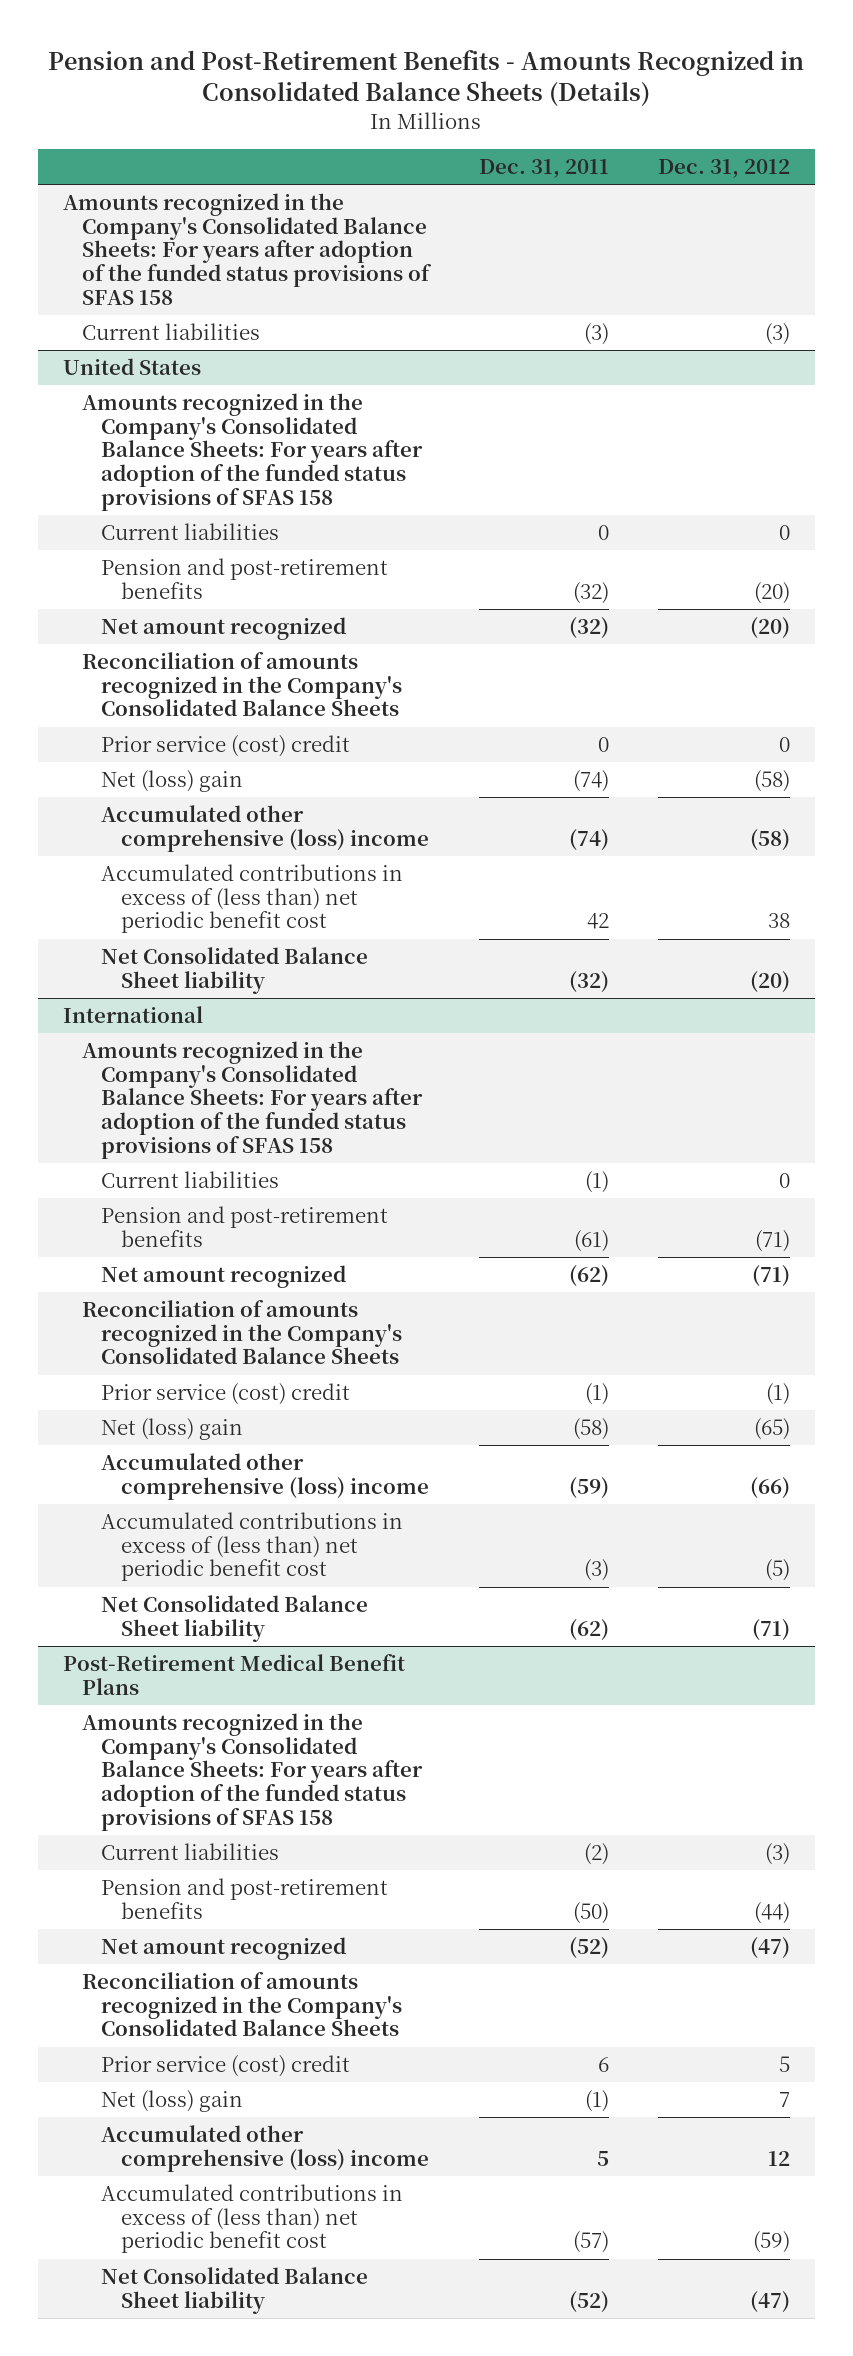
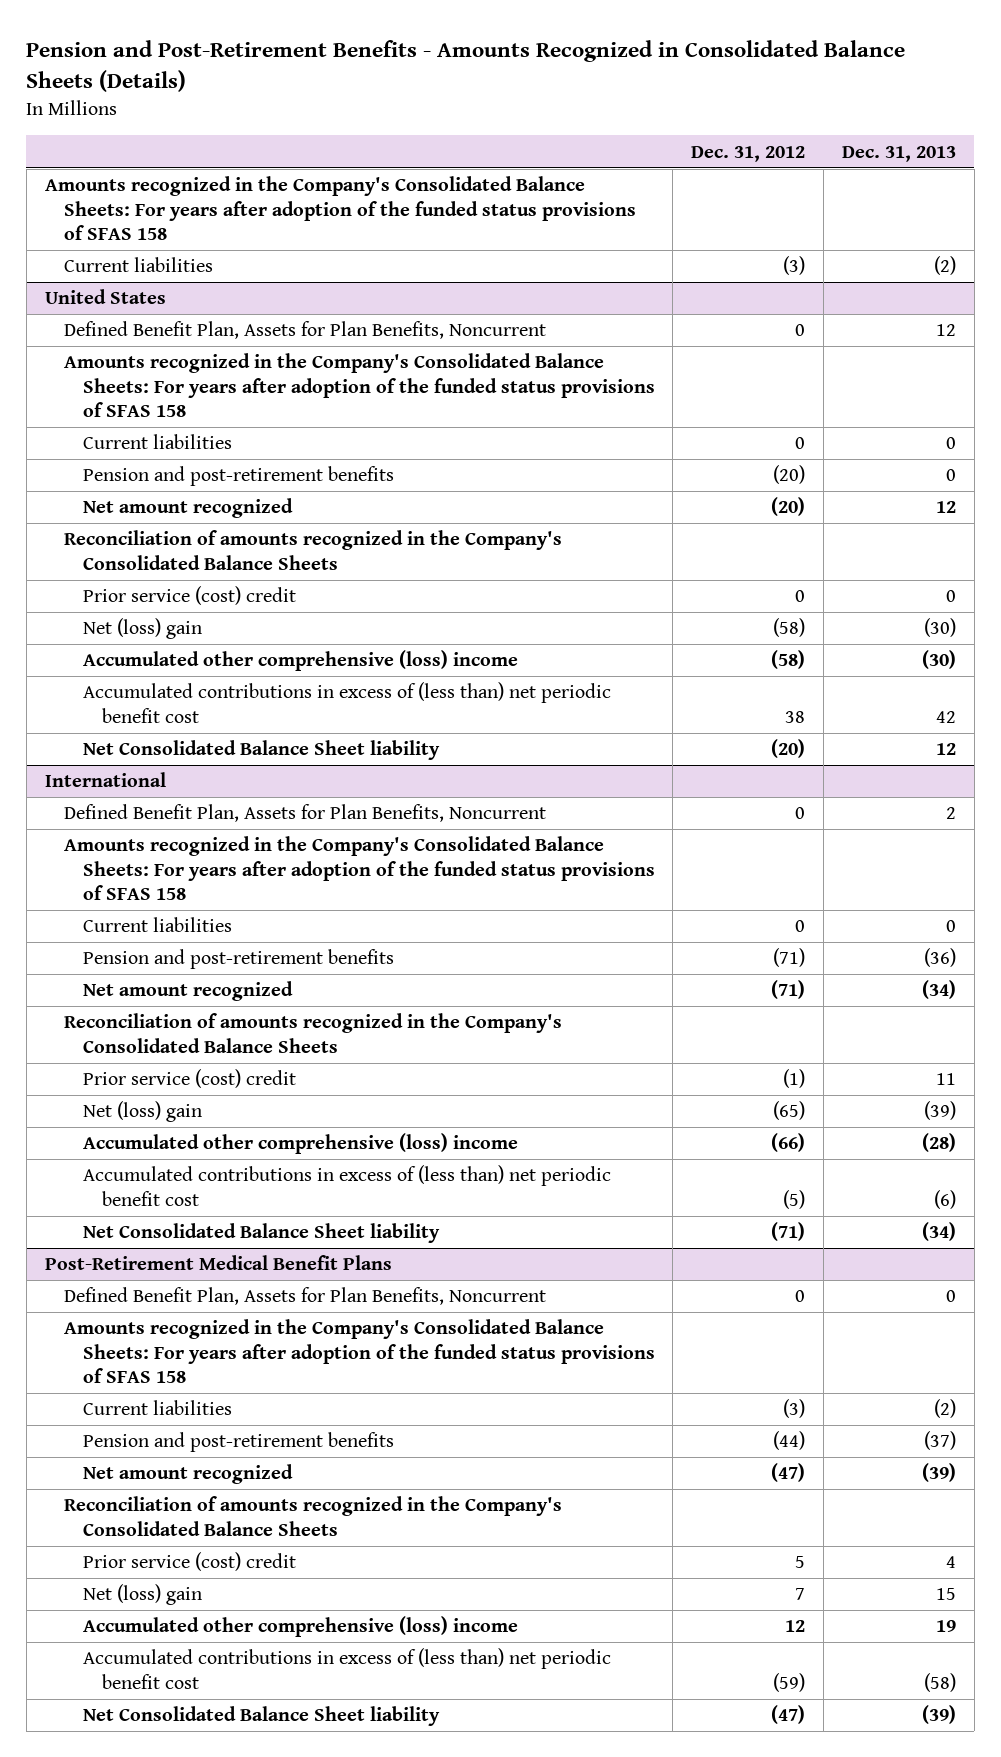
- | Dec. 31, 2011 | Dec. 31, 2012
+ | Dec. 31, 2012 | Dec. 31, 2013
@ United States
+ Defined Benefit Plan, Assets for Plan Benefits, Noncurrent | 0 | 12
@ International
+ Defined Benefit Plan, Assets for Plan Benefits, Noncurrent | 0 | 2
@ Post-Retirement Medical Benefit Plans
+ Defined Benefit Plan, Assets for Plan Benefits, Noncurrent | 0 | 0

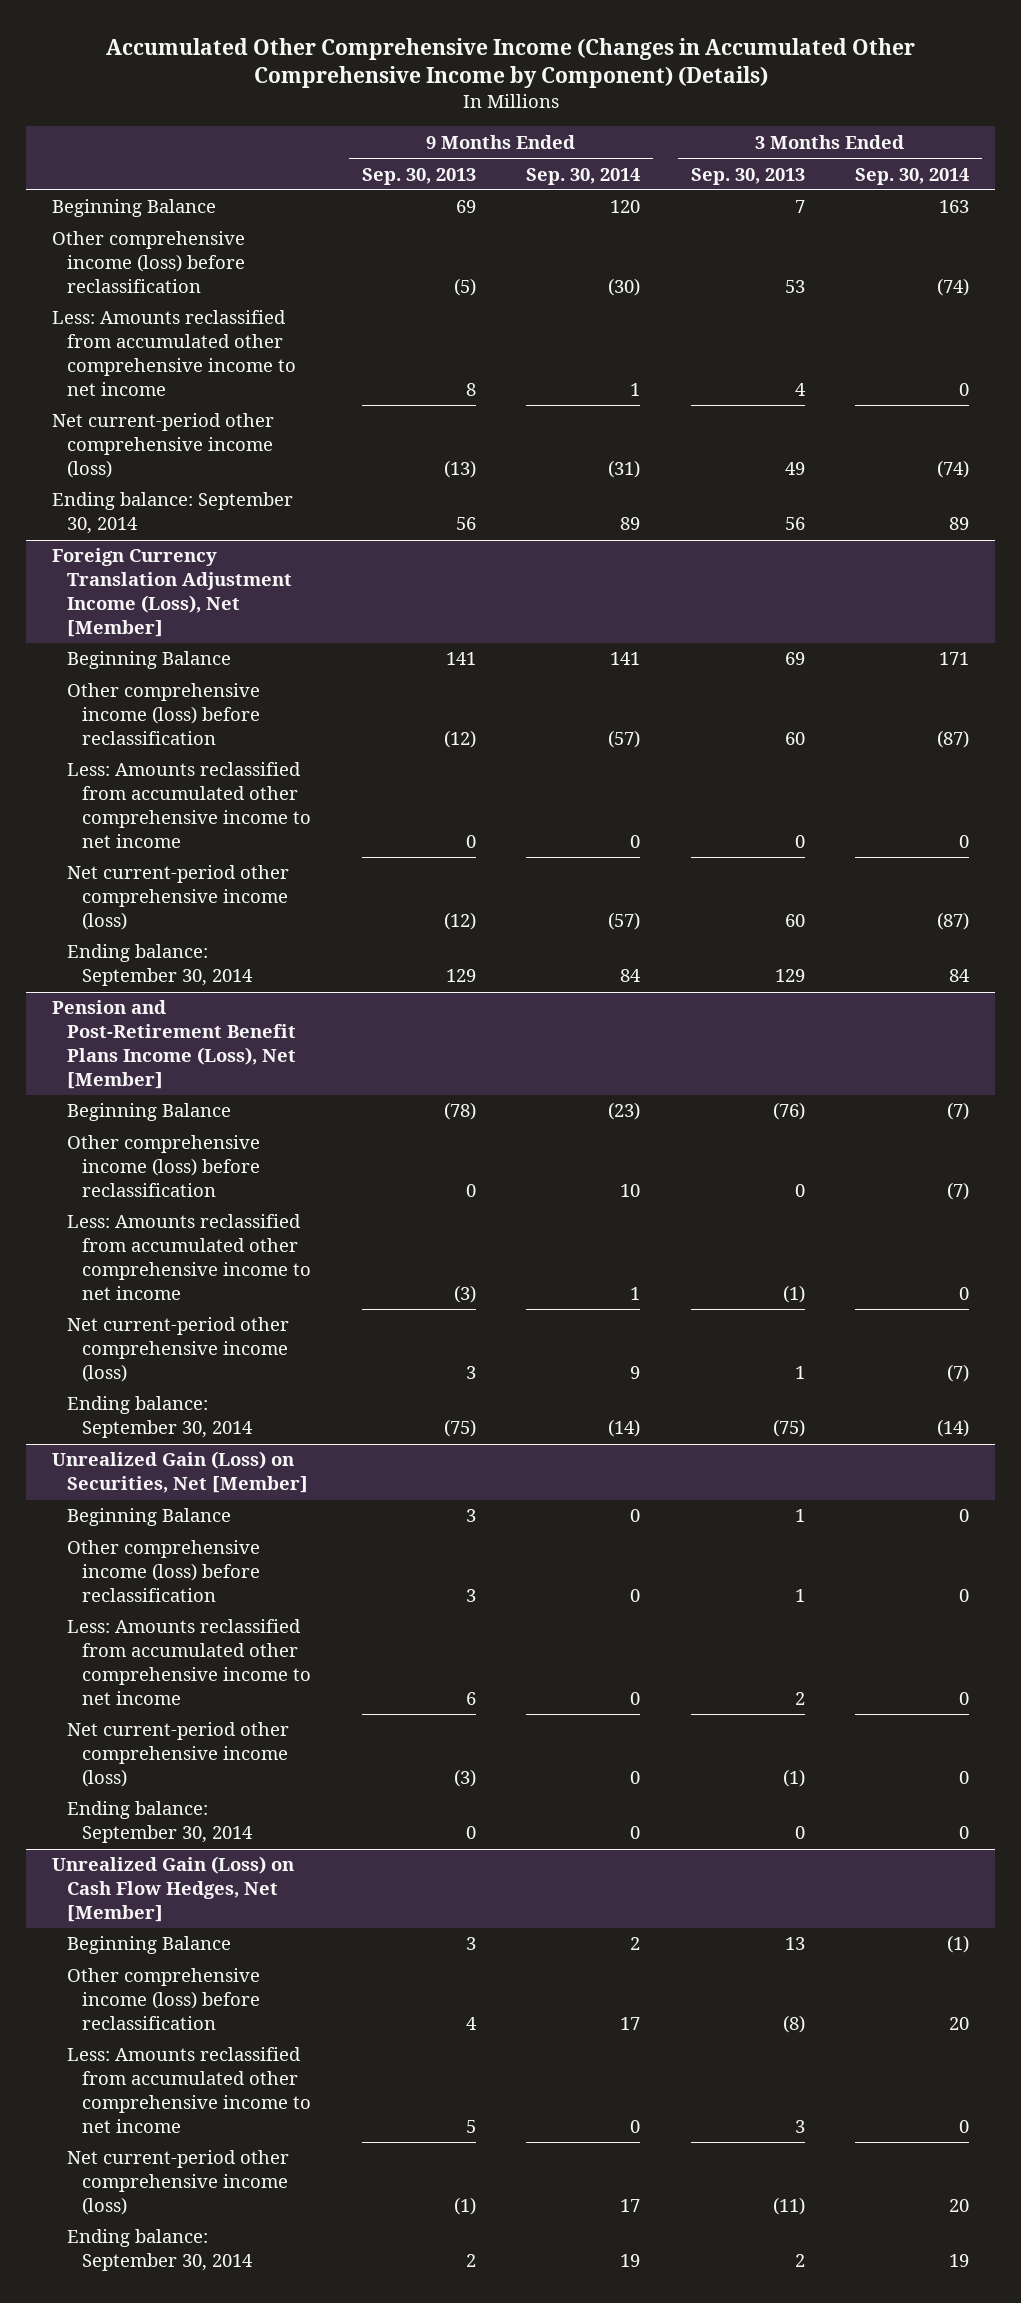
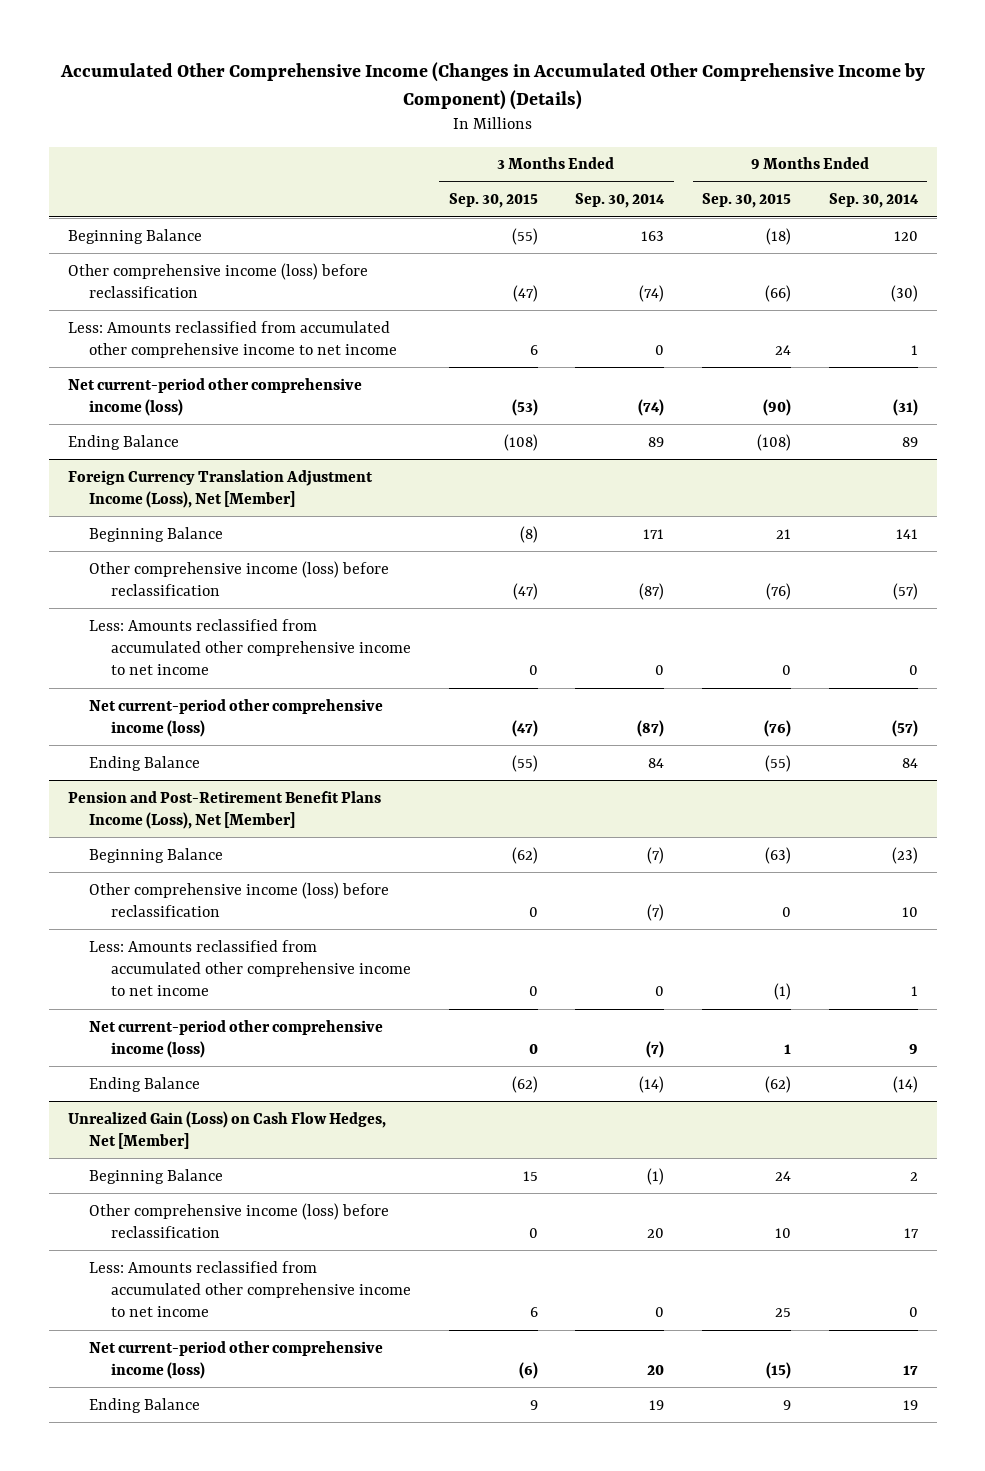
- | 9 Months Ended Sep. 30, 2013 | 9 Months Ended Sep. 30, 2014 | 3 Months Ended Sep. 30, 2013 | 3 Months Ended Sep. 30, 2014
+ | 3 Months Ended Sep. 30, 2015 | 3 Months Ended Sep. 30, 2014 | 9 Months Ended Sep. 30, 2015 | 9 Months Ended Sep. 30, 2014
- Ending balance: September 30, 2014 | 56 | 89 | 56 | 89
+ Ending Balance | (108) | 89 | (108) | 89
@ Foreign Currency Translation Adjustment Income (Loss), Net [Member]
- Ending balance: September 30, 2014 | 129 | 84 | 129 | 84
+ Ending Balance | (55) | 84 | (55) | 84
@ Pension and Post-Retirement Benefit Plans Income (Loss), Net [Member]
- Ending balance: September 30, 2014 | (75) | (14) | (75) | (14)
- Unrealized Gain (Loss) on Securities, Net [Member]
- Beginning Balance | 3 | 0 | 1 | 0
- Other comprehensive income (loss) before reclassification | 3 | 0 | 1 | 0
- Less: Amounts reclassified from accumulated other comprehensive income to net income | 6 | 0 | 2 | 0
- Net current-period other comprehensive income (loss) | (3) | 0 | (1) | 0
- Ending balance: September 30, 2014 | 0 | 0 | 0 | 0
@ Pension and Post-Retirement Benefit Plans Income (Loss), Net [Member]
+ Ending Balance | (62) | (14) | (62) | (14)
@ Unrealized Gain (Loss) on Cash Flow Hedges, Net [Member]
- Ending balance: September 30, 2014 | 2 | 19 | 2 | 19
+ Ending Balance | 9 | 19 | 9 | 19

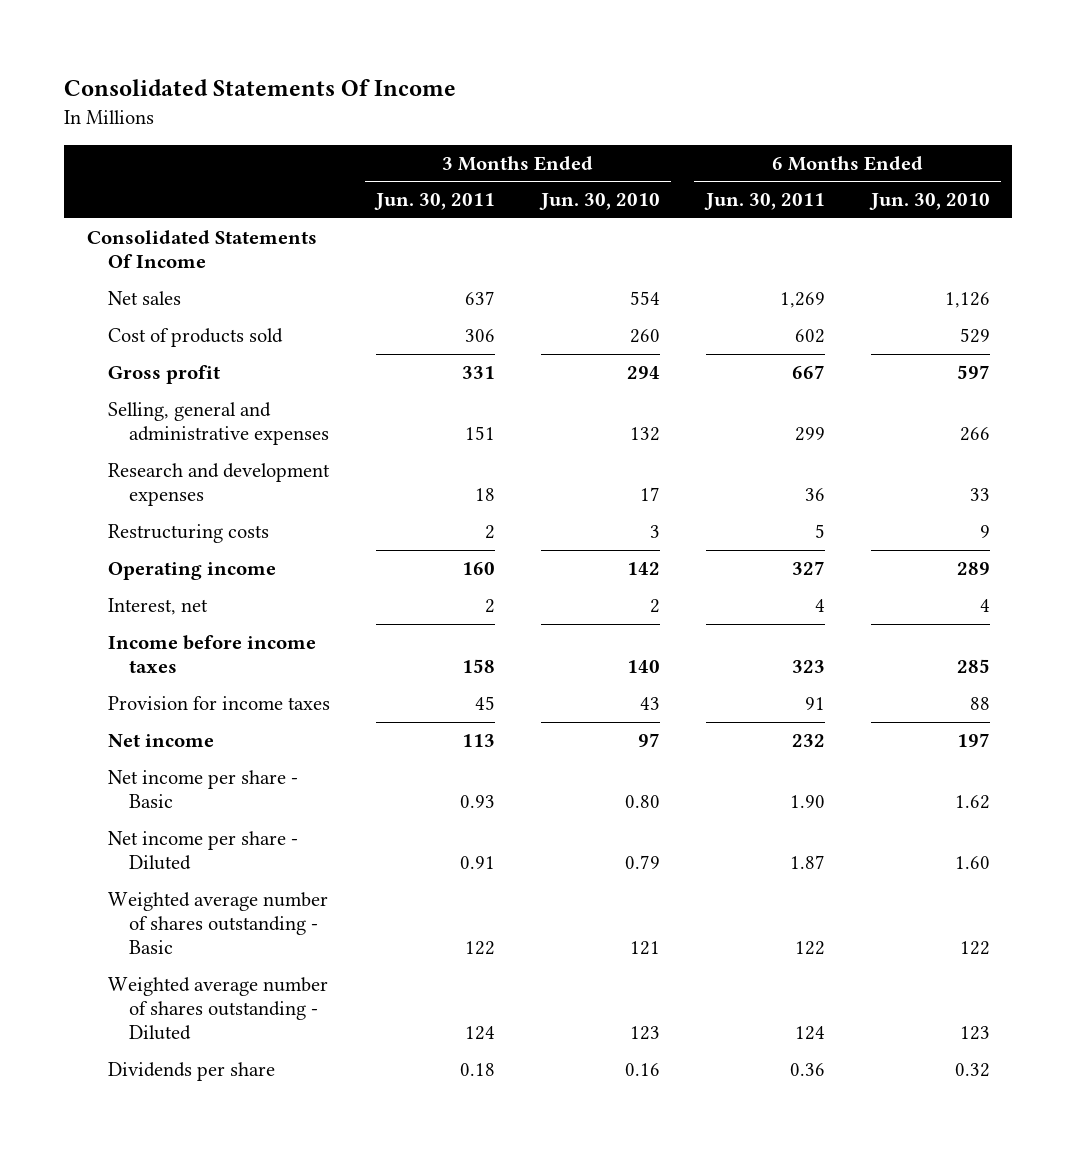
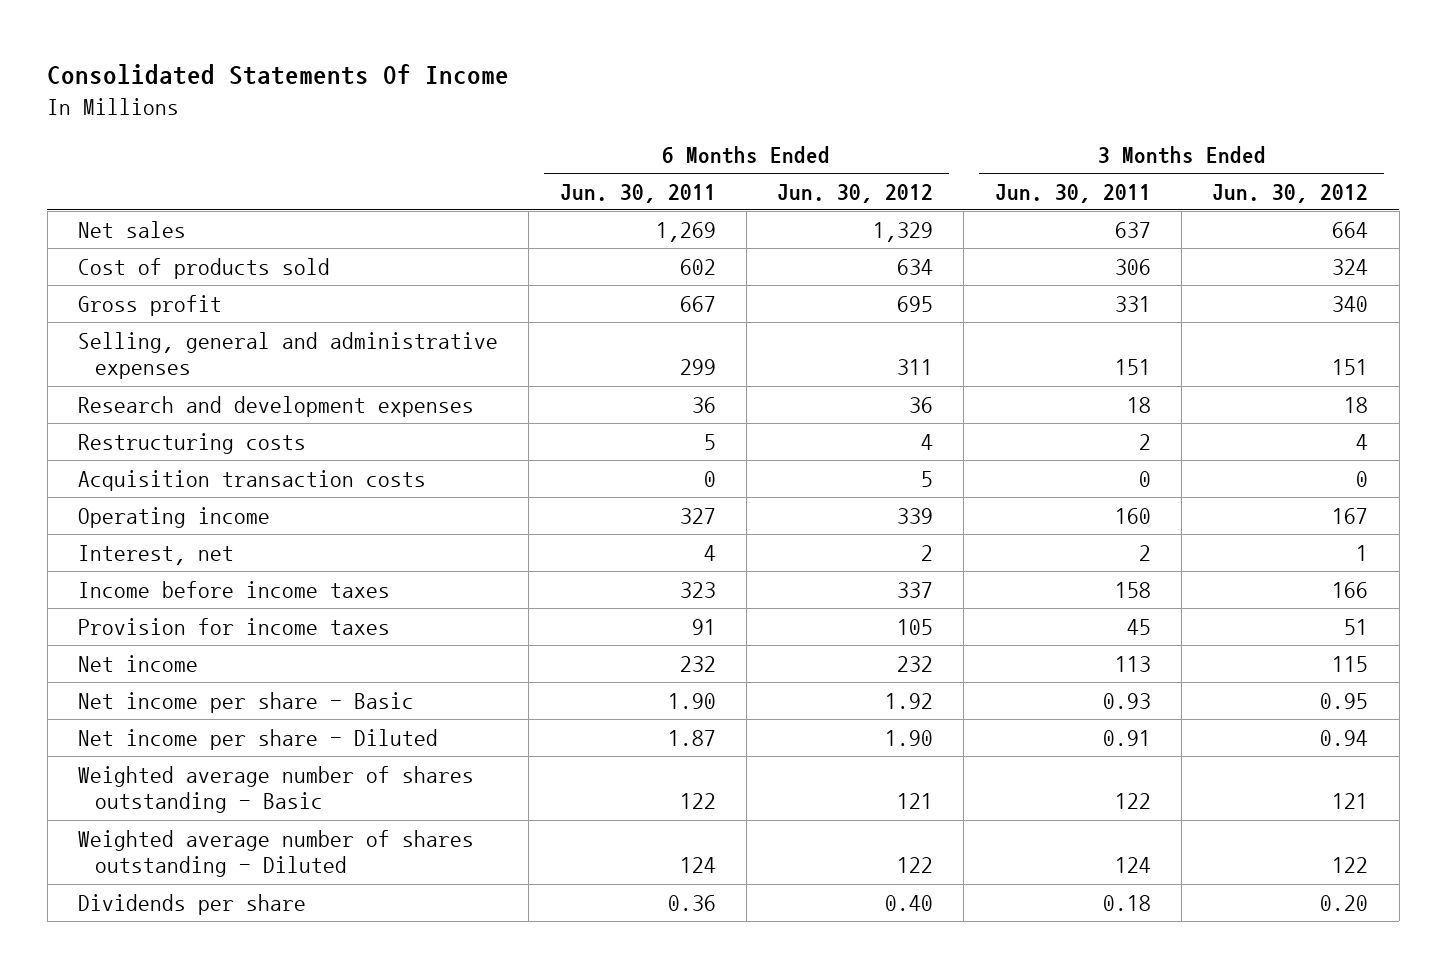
- | 3 Months Ended Jun. 30, 2011 | 3 Months Ended Jun. 30, 2010 | 6 Months Ended Jun. 30, 2011 | 6 Months Ended Jun. 30, 2010
+ | 6 Months Ended Jun. 30, 2011 | 6 Months Ended Jun. 30, 2012 | 3 Months Ended Jun. 30, 2011 | 3 Months Ended Jun. 30, 2012
- Consolidated Statements Of Income
+ Acquisition transaction costs | 0 | 5 | 0 | 0

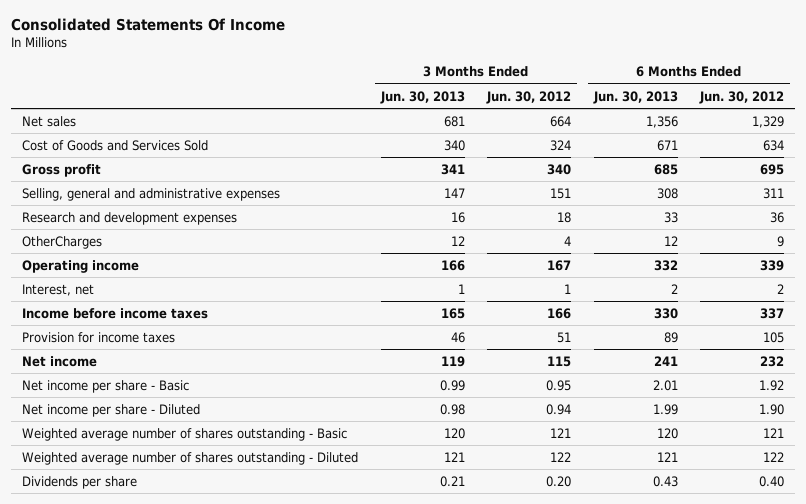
- | 6 Months Ended Jun. 30, 2011 | 6 Months Ended Jun. 30, 2012 | 3 Months Ended Jun. 30, 2011 | 3 Months Ended Jun. 30, 2012
+ | 3 Months Ended Jun. 30, 2013 | 3 Months Ended Jun. 30, 2012 | 6 Months Ended Jun. 30, 2013 | 6 Months Ended Jun. 30, 2012
- Cost of products sold | 602 | 634 | 306 | 324
+ Cost of Goods and Services Sold | 340 | 324 | 671 | 634
- Restructuring costs | 5 | 4 | 2 | 4
- Acquisition transaction costs | 0 | 5 | 0 | 0
+ OtherCharges | 12 | 4 | 12 | 9

